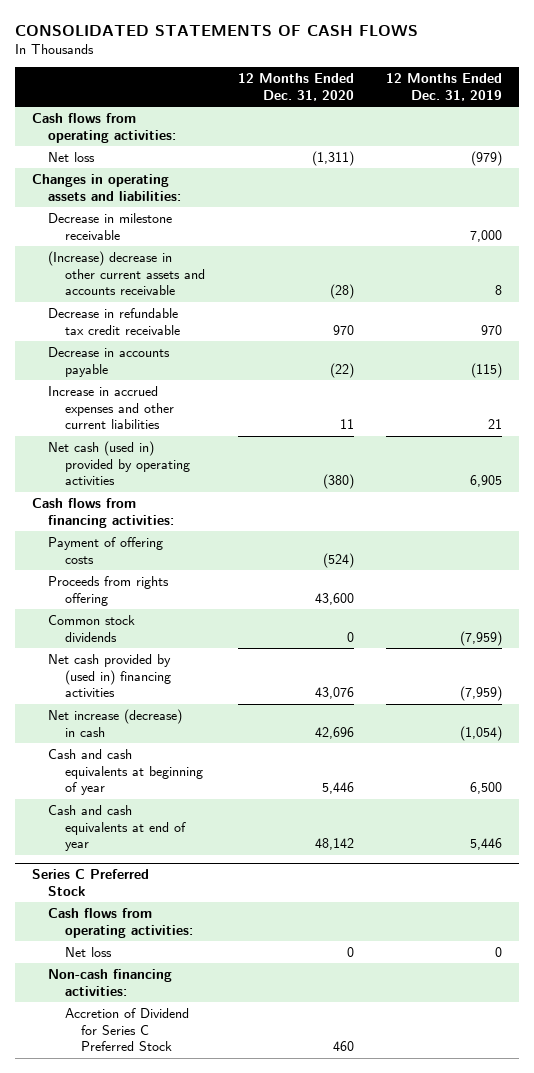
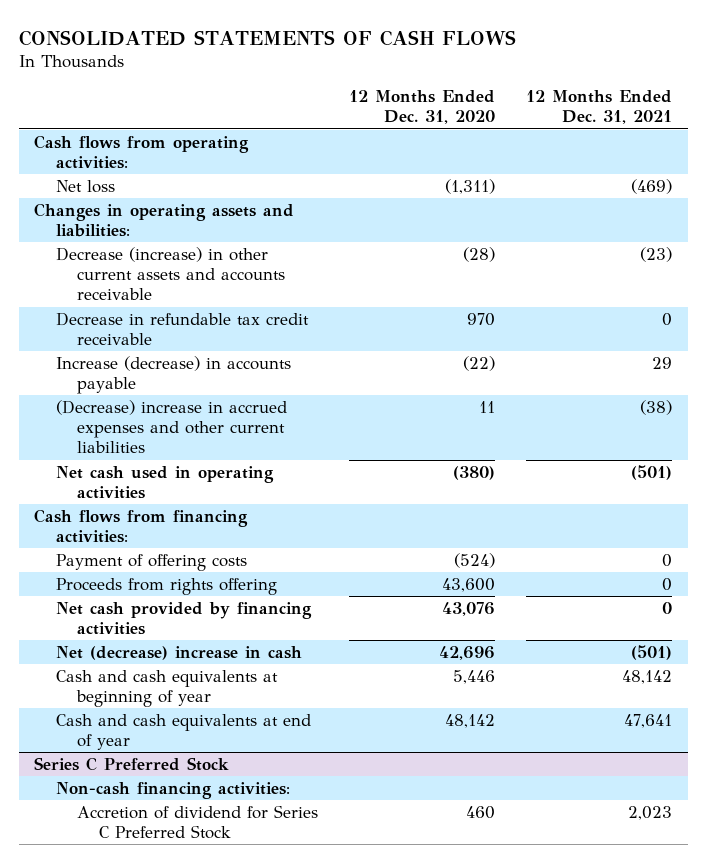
- | 12 Months Ended Dec. 31, 2020 | 12 Months Ended Dec. 31, 2019
+ | 12 Months Ended Dec. 31, 2020 | 12 Months Ended Dec. 31, 2021
- Decrease in milestone receivable | | 7,000
- (Increase) decrease in other current assets and accounts receivable | (28) | 8
+ Decrease (increase) in other current assets and accounts receivable | (28) | (23)
- Decrease in accounts payable | (22) | (115)
- Increase in accrued expenses and other current liabilities | 11 | 21
- Net cash (used in) provided by operating activities | (380) | 6,905
+ Increase (decrease) in accounts payable | (22) | 29
+ (Decrease) increase in accrued expenses and other current liabilities | 11 | (38)
+ Net cash used in operating activities | (380) | (501)
- Common stock dividends | 0 | (7,959)
- Net cash provided by (used in) financing activities | 43,076 | (7,959)
- Net increase (decrease) in cash | 42,696 | (1,054)
+ Net cash provided by financing activities | 43,076 | 0
+ Net (decrease) increase in cash | 42,696 | (501)
@ Series C Preferred Stock
- Cash flows from operating activities:
- Net loss | 0 | 0
- Accretion of Dividend for Series C Preferred Stock | 460 |
+ Accretion of dividend for Series C Preferred Stock | 460 | 2,023

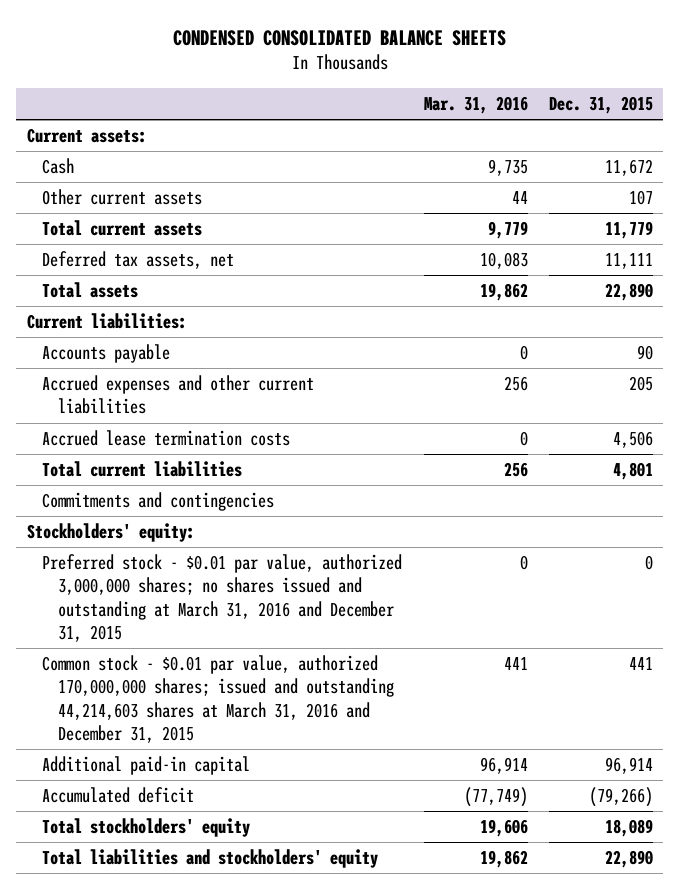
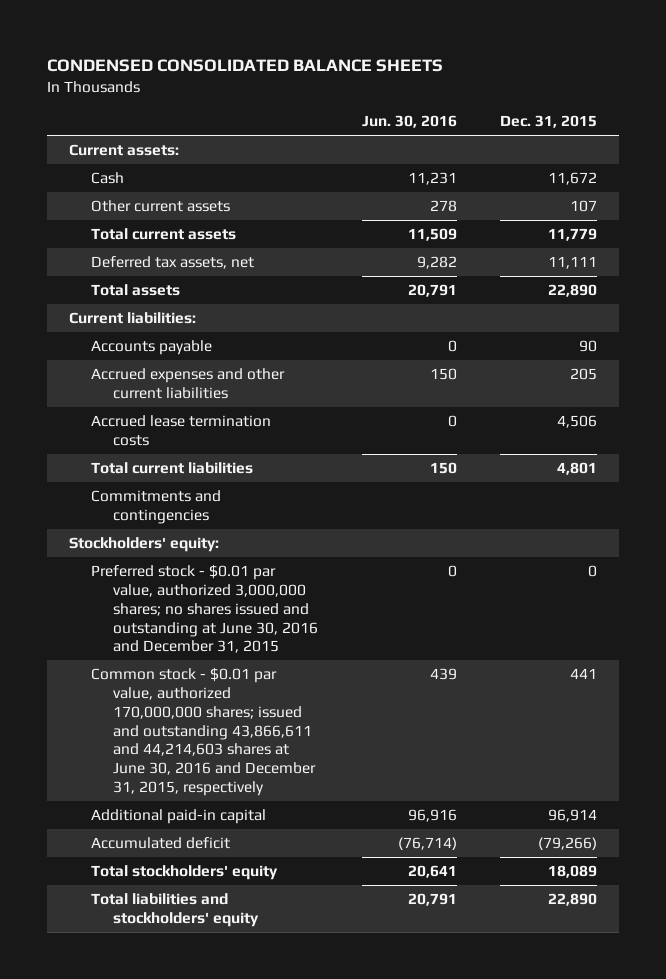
- | Mar. 31, 2016 | Dec. 31, 2015
+ | Jun. 30, 2016 | Dec. 31, 2015
- Preferred stock - $0.01 par value, authorized 3,000,000 shares; no shares issued and outstanding at March 31, 2016 and December 31, 2015 | 0 | 0
- Common stock - $0.01 par value, authorized 170,000,000 shares; issued and outstanding 44,214,603 shares at March 31, 2016 and December 31, 2015 | 441 | 441
+ Preferred stock - $0.01 par value, authorized 3,000,000 shares; no shares issued and outstanding at June 30, 2016 and December 31, 2015 | 0 | 0
+ Common stock - $0.01 par value, authorized 170,000,000 shares; issued and outstanding 43,866,611 and 44,214,603 shares at June 30, 2016 and December 31, 2015, respectively | 439 | 441

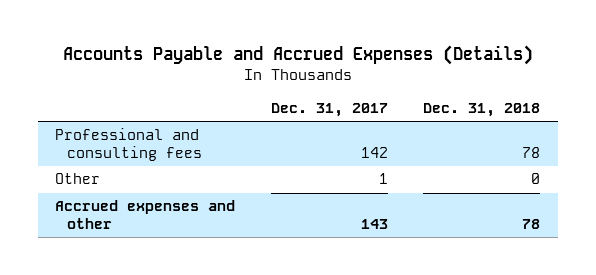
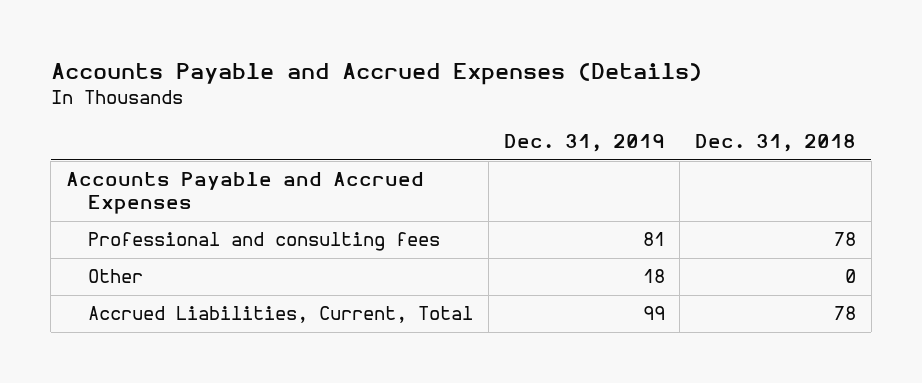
- | Dec. 31, 2017 | Dec. 31, 2018
+ | Dec. 31, 2019 | Dec. 31, 2018
+ Accounts Payable and Accrued Expenses
- Accrued expenses and other | 143 | 78
+ Accrued Liabilities, Current, Total | 99 | 78

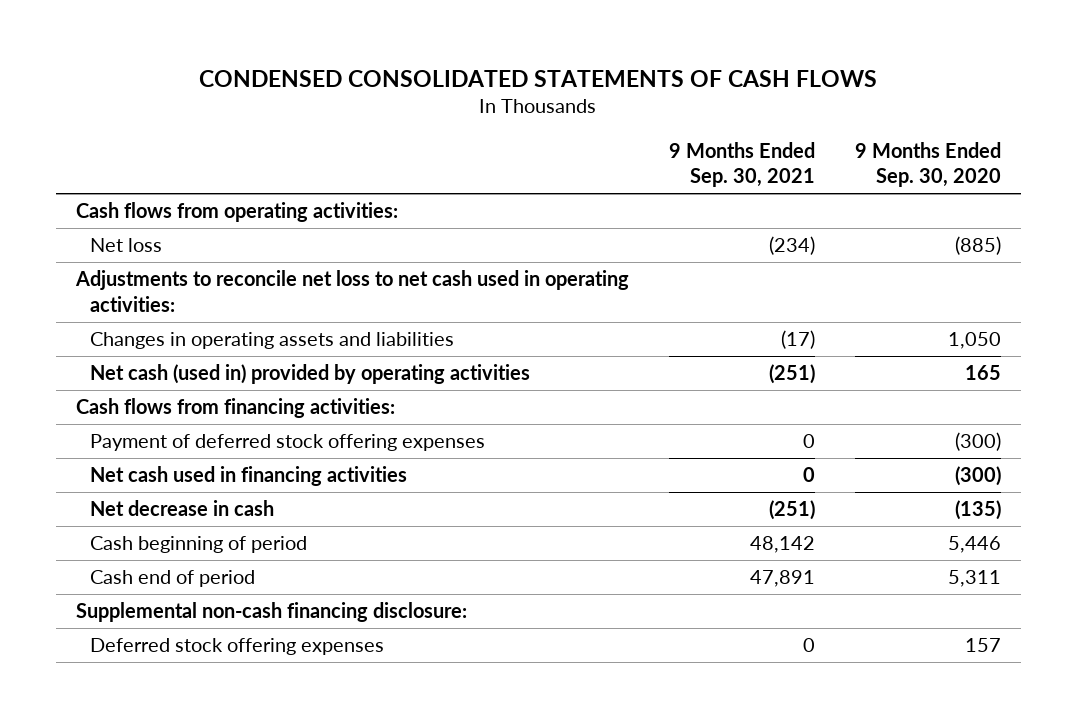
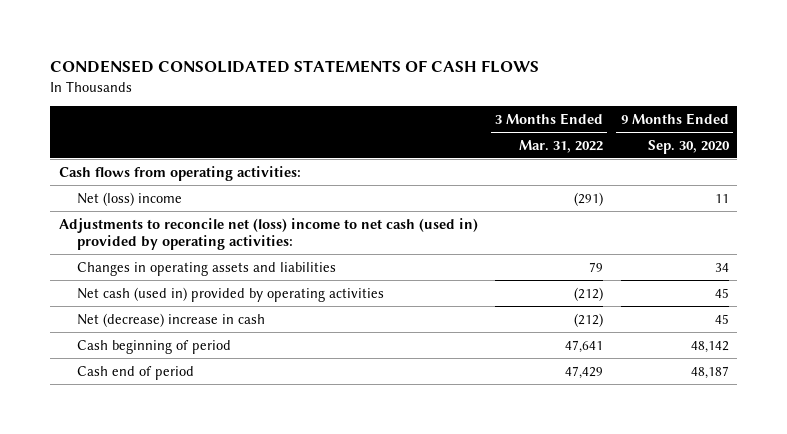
- | 9 Months Ended Sep. 30, 2021 | 9 Months Ended Sep. 30, 2020
+ | 3 Months Ended Mar. 31, 2022 | 9 Months Ended Sep. 30, 2020
- Net loss | (234) | (885)
- Adjustments to reconcile net loss to net cash used in operating activities:
- Changes in operating assets and liabilities | (17) | 1,050
- Net cash (used in) provided by operating activities | (251) | 165
- Cash flows from financing activities:
- Payment of deferred stock offering expenses | 0 | (300)
- Net cash used in financing activities | 0 | (300)
- Net decrease in cash | (251) | (135)
- Cash beginning of period | 48,142 | 5,446
- Cash end of period | 47,891 | 5,311
- Supplemental non-cash financing disclosure:
- Deferred stock offering expenses | 0 | 157
+ Net (loss) income | (291) | 11
+ Adjustments to reconcile net (loss) income to net cash (used in) provided by operating activities:
+ Changes in operating assets and liabilities | 79 | 34
+ Net cash (used in) provided by operating activities | (212) | 45
+ Net (decrease) increase in cash | (212) | 45
+ Cash beginning of period | 47,641 | 48,142
+ Cash end of period | 47,429 | 48,187

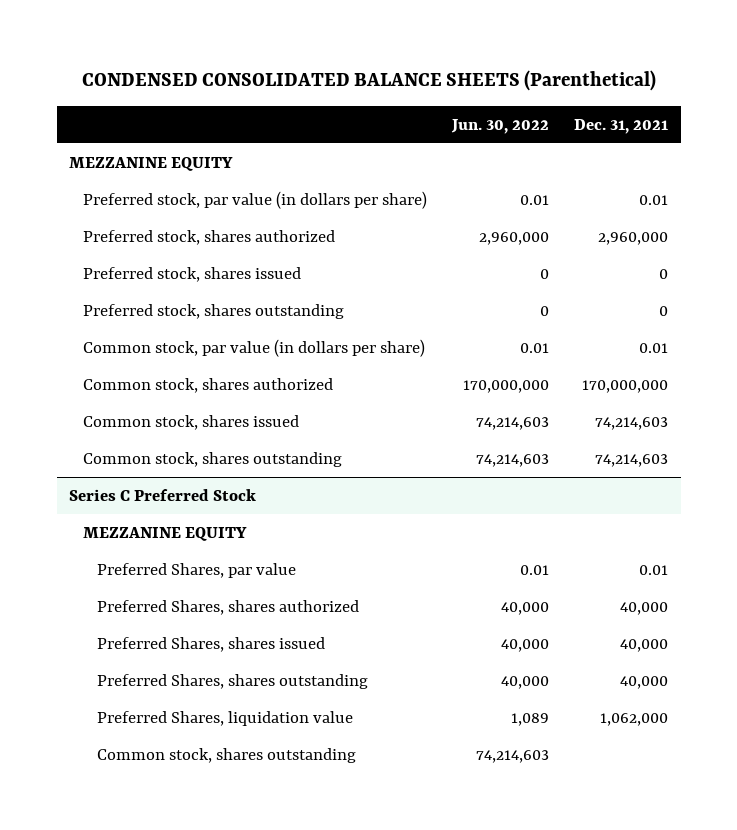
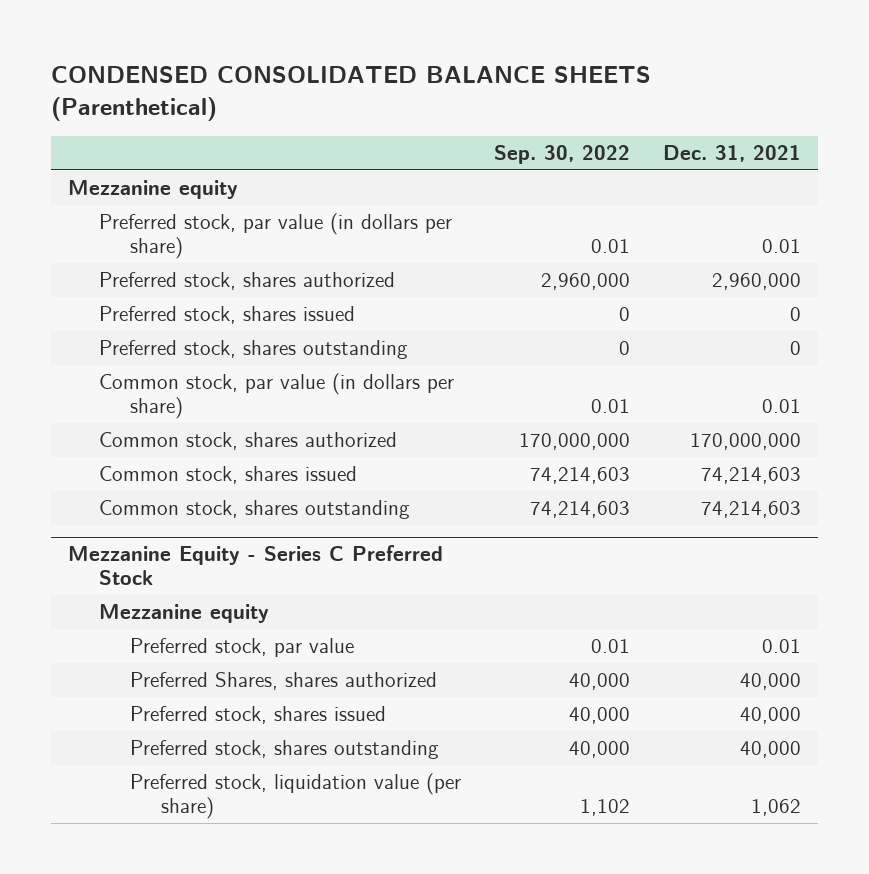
- | Jun. 30, 2022 | Dec. 31, 2021
+ | Sep. 30, 2022 | Dec. 31, 2021
- MEZZANINE EQUITY
+ Mezzanine equity
- Series C Preferred Stock
- MEZZANINE EQUITY
- Preferred Shares, par value | 0.01 | 0.01
+ Mezzanine Equity - Series C Preferred Stock
+ Mezzanine equity
+ Preferred stock, par value | 0.01 | 0.01
- Preferred Shares, shares issued | 40,000 | 40,000
- Preferred Shares, shares outstanding | 40,000 | 40,000
- Preferred Shares, liquidation value | 1,089 | 1,062,000
- Common stock, shares outstanding | 74,214,603 |
+ Preferred stock, shares issued | 40,000 | 40,000
+ Preferred stock, shares outstanding | 40,000 | 40,000
+ Preferred stock, liquidation value (per share) | 1,102 | 1,062

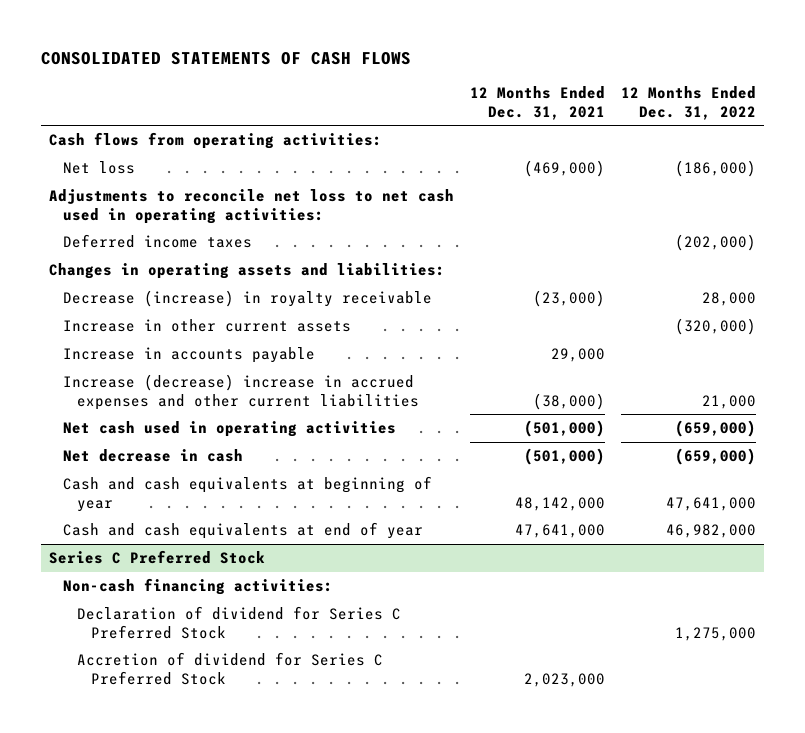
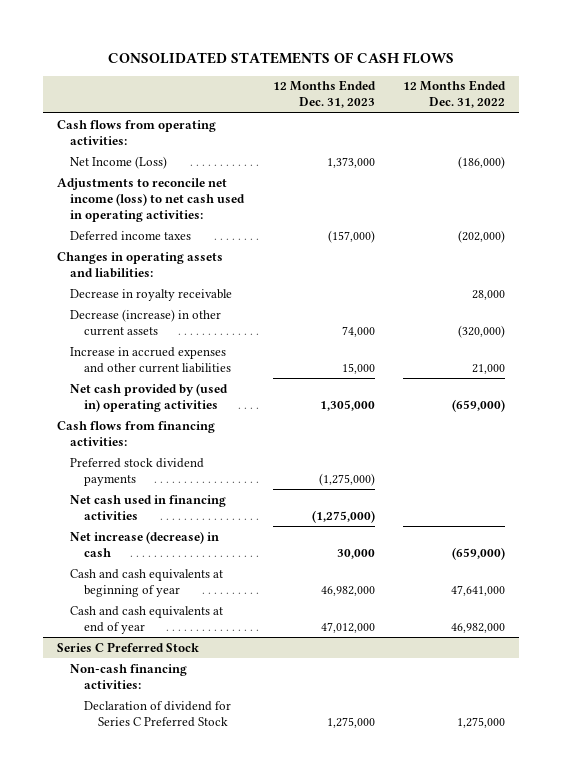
- | 12 Months Ended Dec. 31, 2021 | 12 Months Ended Dec. 31, 2022
+ | 12 Months Ended Dec. 31, 2023 | 12 Months Ended Dec. 31, 2022
- Net loss | (469,000) | (186,000)
- Adjustments to reconcile net loss to net cash used in operating activities:
+ Net Income (Loss) | 1,373,000 | (186,000)
+ Adjustments to reconcile net income (loss) to net cash used in operating activities:
- Decrease (increase) in royalty receivable | (23,000) | 28,000
- Increase in other current assets | | (320,000)
- Increase in accounts payable | 29,000 |
- Increase (decrease) increase in accrued expenses and other current liabilities | (38,000) | 21,000
- Net cash used in operating activities | (501,000) | (659,000)
- Net decrease in cash | (501,000) | (659,000)
+ Decrease in royalty receivable | | 28,000
+ Decrease (increase) in other current assets | 74,000 | (320,000)
+ Increase in accrued expenses and other current liabilities | 15,000 | 21,000
+ Net cash provided by (used in) operating activities | 1,305,000 | (659,000)
+ Cash flows from financing activities:
+ Preferred stock dividend payments | (1,275,000) |
+ Net cash used in financing activities | (1,275,000) |
+ Net increase (decrease) in cash | 30,000 | (659,000)
@ Series C Preferred Stock
- Accretion of dividend for Series C Preferred Stock | 2,023,000 |

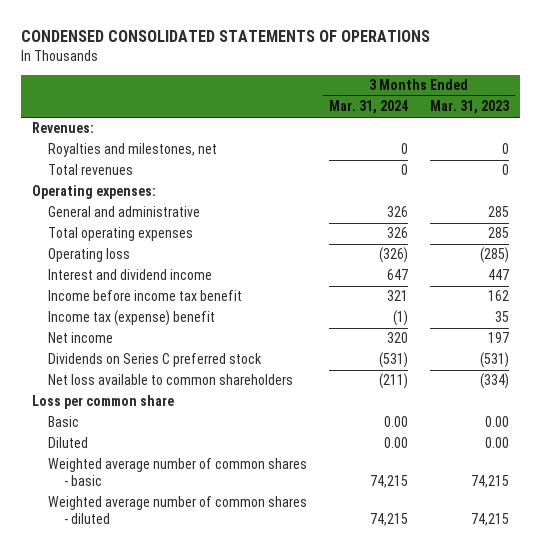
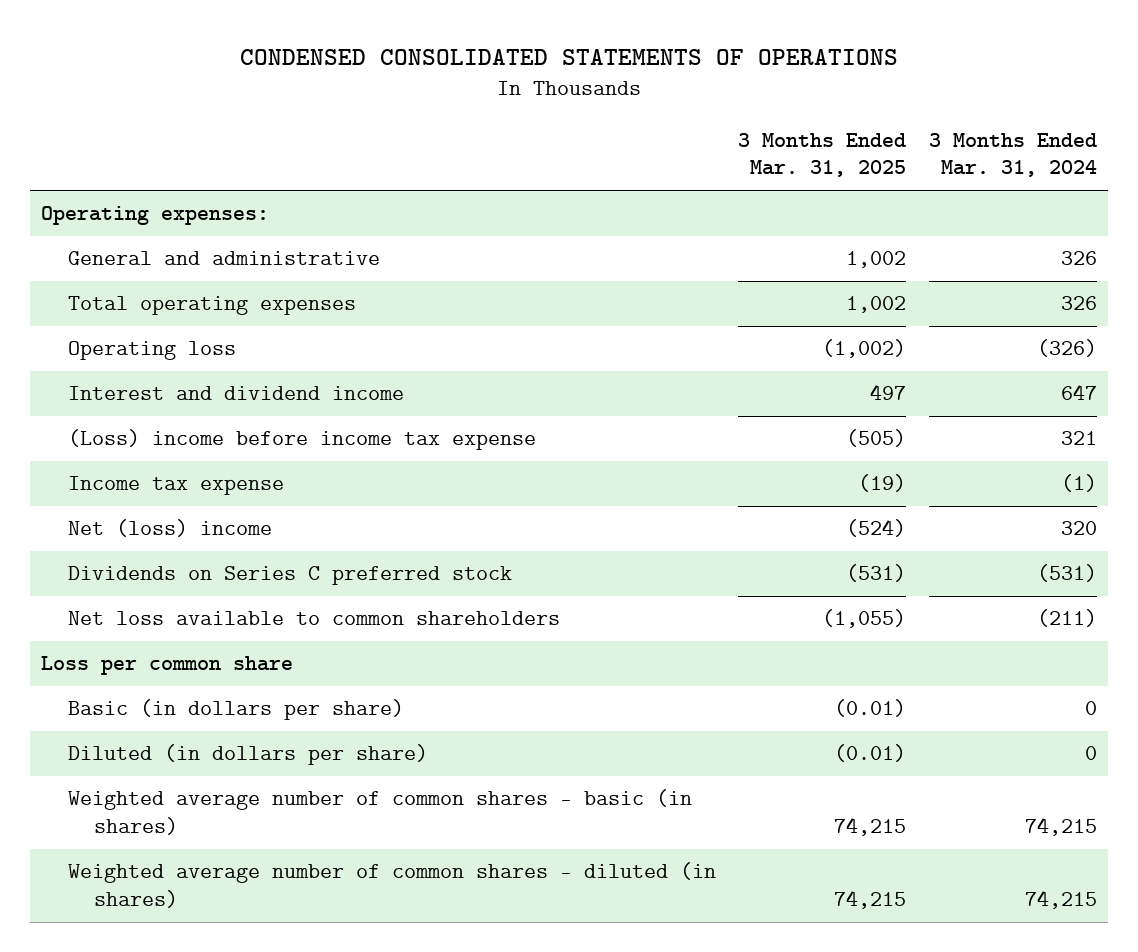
- | 3 Months Ended Mar. 31, 2024 | 3 Months Ended Mar. 31, 2023
+ | 3 Months Ended Mar. 31, 2025 | 3 Months Ended Mar. 31, 2024
- Revenues:
- Royalties and milestones, net | 0 | 0
- Total revenues | 0 | 0
- Income before income tax benefit | 321 | 162
- Income tax (expense) benefit | (1) | 35
- Net income | 320 | 197
+ (Loss) income before income tax expense | (505) | 321
+ Income tax expense | (19) | (1)
+ Net (loss) income | (524) | 320
- Basic | 0.00 | 0.00
- Diluted | 0.00 | 0.00
- Weighted average number of common shares - basic | 74,215 | 74,215
- Weighted average number of common shares - diluted | 74,215 | 74,215
+ Basic (in dollars per share) | (0.01) | 0
+ Diluted (in dollars per share) | (0.01) | 0
+ Weighted average number of common shares - basic (in shares) | 74,215 | 74,215
+ Weighted average number of common shares - diluted (in shares) | 74,215 | 74,215

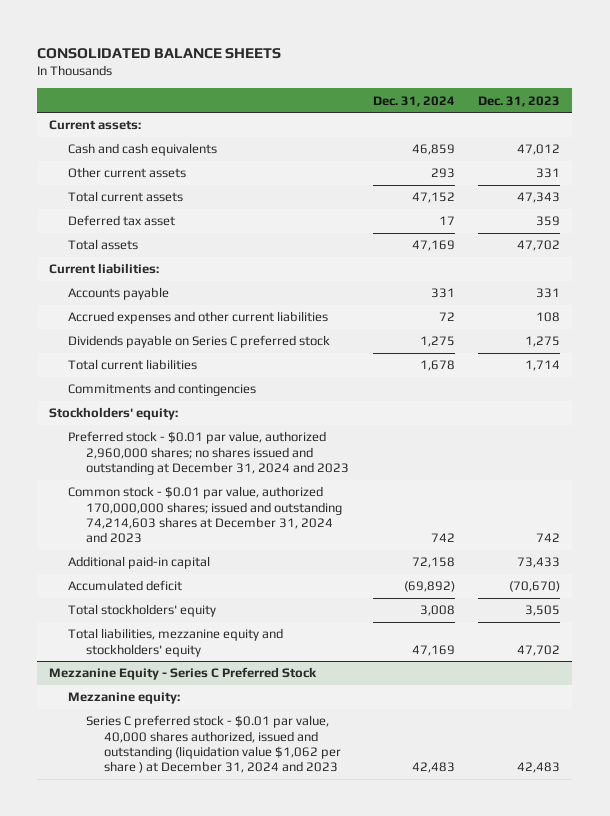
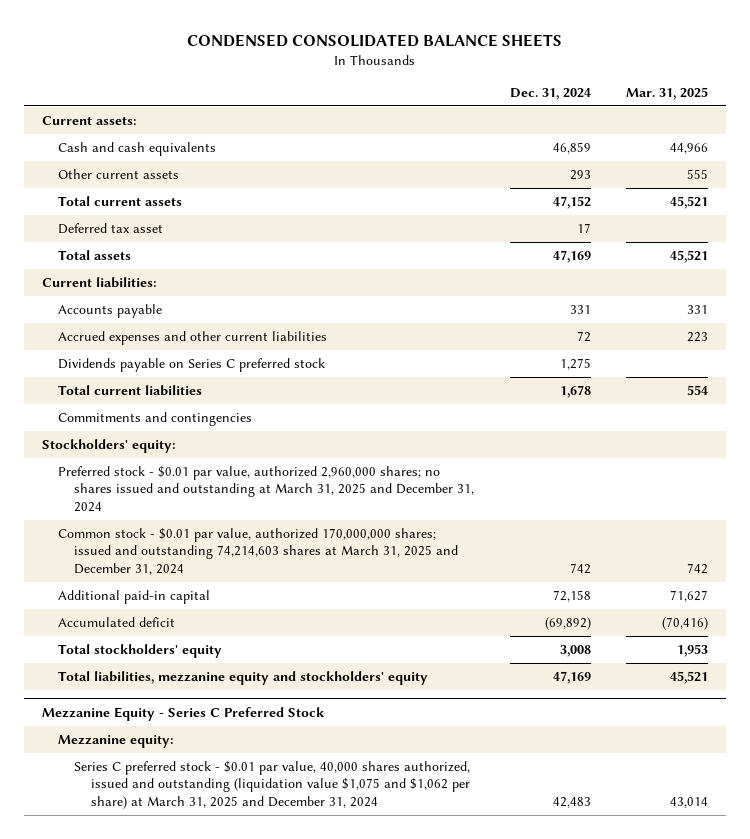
- CONSOLIDATED BALANCE SHEETS
+ CONDENSED CONSOLIDATED BALANCE SHEETS
- | Dec. 31, 2024 | Dec. 31, 2023
+ | Dec. 31, 2024 | Mar. 31, 2025
- Preferred stock - $0.01 par value, authorized 2,960,000 shares; no shares issued and outstanding at December 31, 2024 and 2023
- Common stock - $0.01 par value, authorized 170,000,000 shares; issued and outstanding 74,214,603 shares at December 31, 2024 and 2023 | 742 | 742
+ Preferred stock - $0.01 par value, authorized 2,960,000 shares; no shares issued and outstanding at March 31, 2025 and December 31, 2024
+ Common stock - $0.01 par value, authorized 170,000,000 shares; issued and outstanding 74,214,603 shares at March 31, 2025 and December 31, 2024 | 742 | 742
@ Mezzanine Equity - Series C Preferred Stock
- Series C preferred stock - $0.01 par value, 40,000 shares authorized, issued and outstanding (liquidation value $1,062 per share ) at December 31, 2024 and 2023 | 42,483 | 42,483
+ Series C preferred stock - $0.01 par value, 40,000 shares authorized, issued and outstanding (liquidation value $1,075 and $1,062 per share) at March 31, 2025 and December 31, 2024 | 42,483 | 43,014

